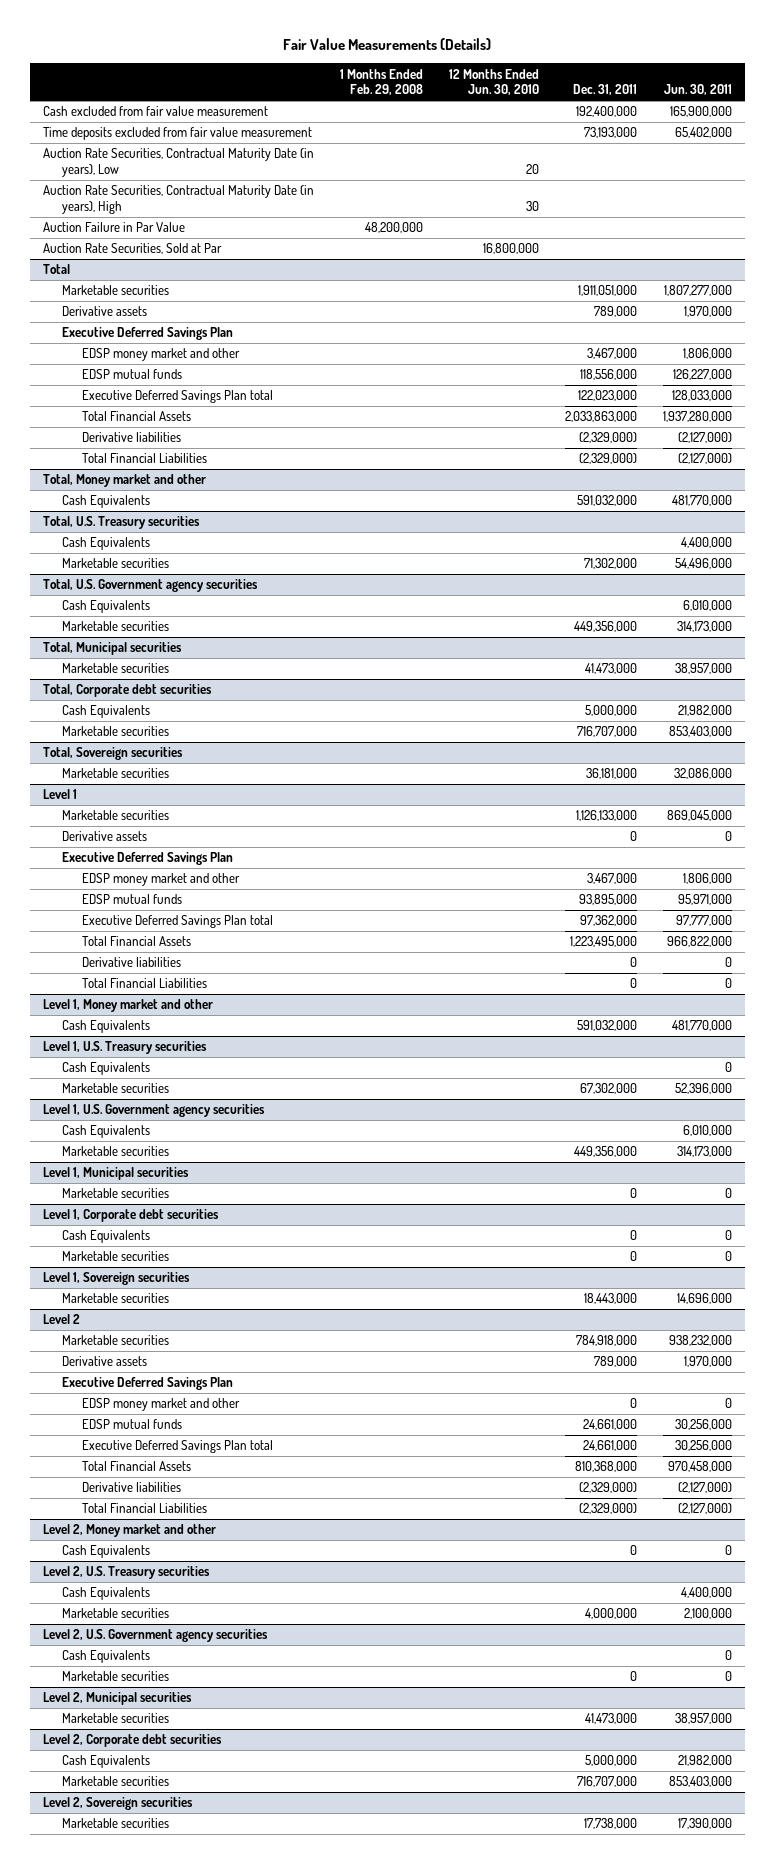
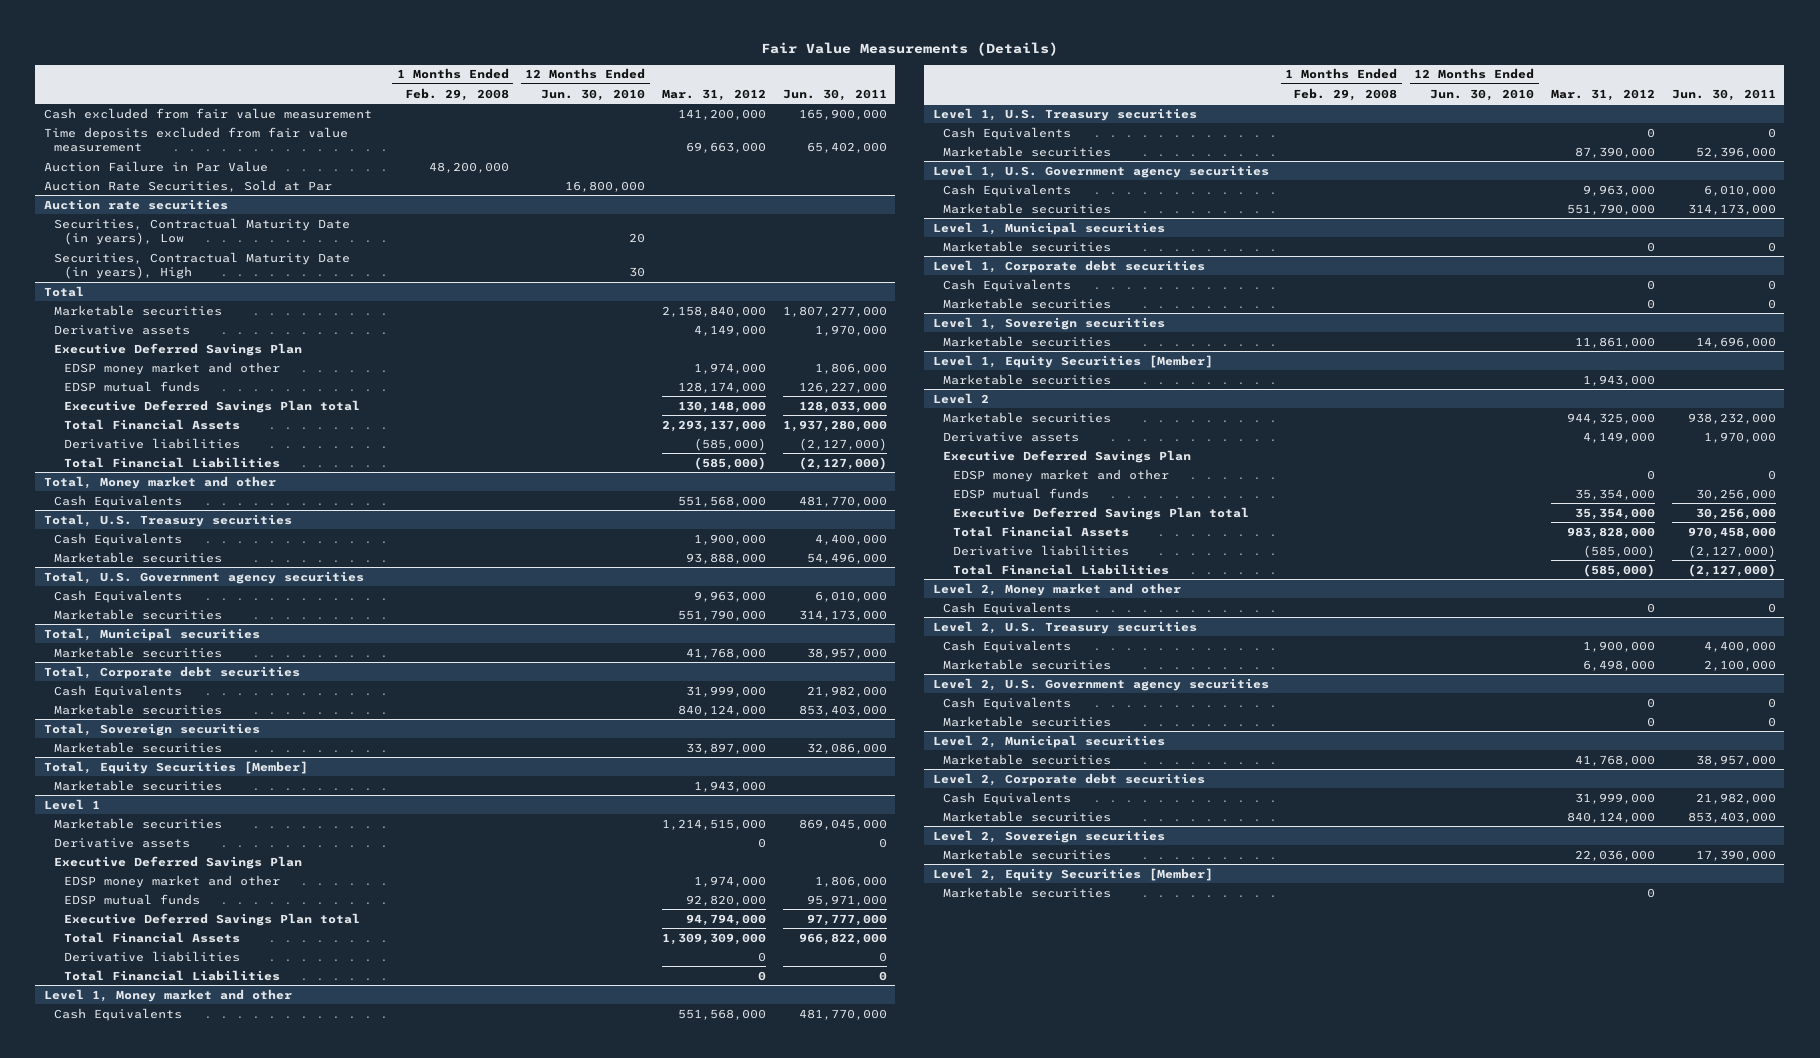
- | 1 Months Ended Feb. 29, 2008 | 12 Months Ended Jun. 30, 2010 | Dec. 31, 2011 | Jun. 30, 2011
+ | 1 Months Ended Feb. 29, 2008 | 12 Months Ended Jun. 30, 2010 | Mar. 31, 2012 | Jun. 30, 2011
- Auction Rate Securities, Contractual Maturity Date (in years), Low | | 20 | |
- Auction Rate Securities, Contractual Maturity Date (in years), High | | 30 | |
+ Auction rate securities
+ Securities, Contractual Maturity Date (in years), Low | | 20 | |
+ Securities, Contractual Maturity Date (in years), High | | 30 | |
+ Total, Equity Securities [Member]
+ Marketable securities | | | 1,943,000 |
+ Level 1, Equity Securities [Member]
+ Marketable securities | | | 1,943,000 |
+ Level 2, Equity Securities [Member]
+ Marketable securities | | | 0 |

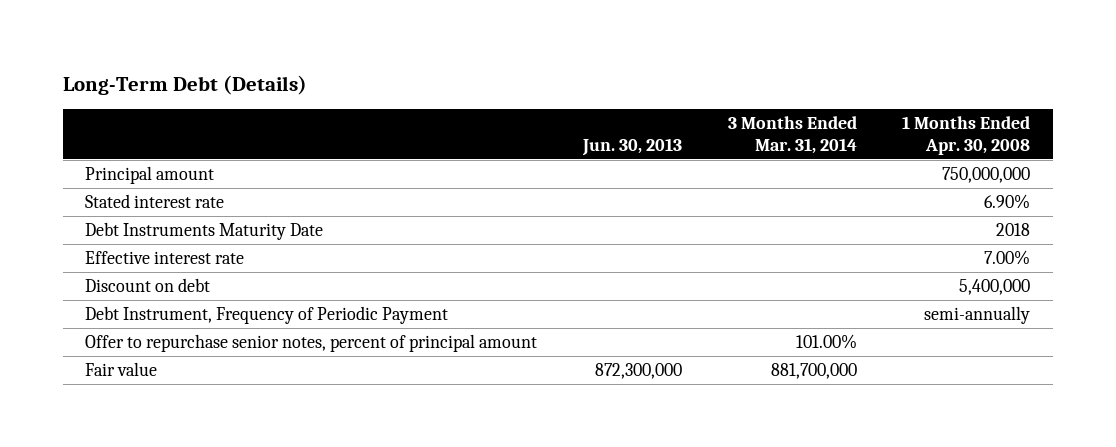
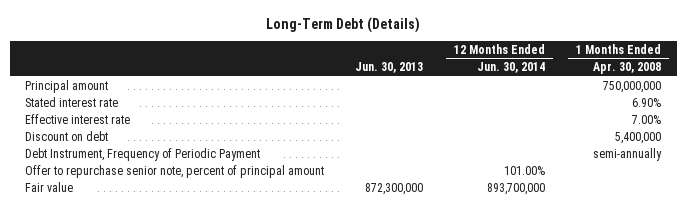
- | Jun. 30, 2013 | 3 Months Ended Mar. 31, 2014 | 1 Months Ended Apr. 30, 2008
+ | Jun. 30, 2013 | 12 Months Ended Jun. 30, 2014 | 1 Months Ended Apr. 30, 2008
- Debt Instruments Maturity Date | | | 2018
- Offer to repurchase senior notes, percent of principal amount | | 101.00% |
+ Offer to repurchase senior note, percent of principal amount | | 101.00% |

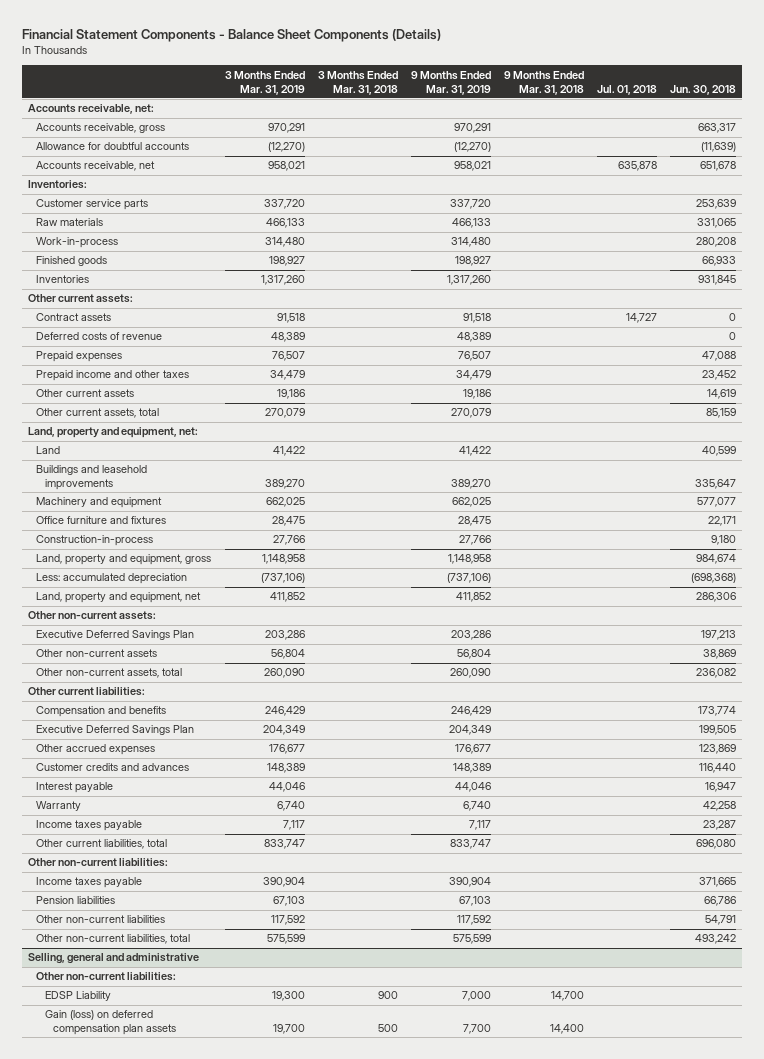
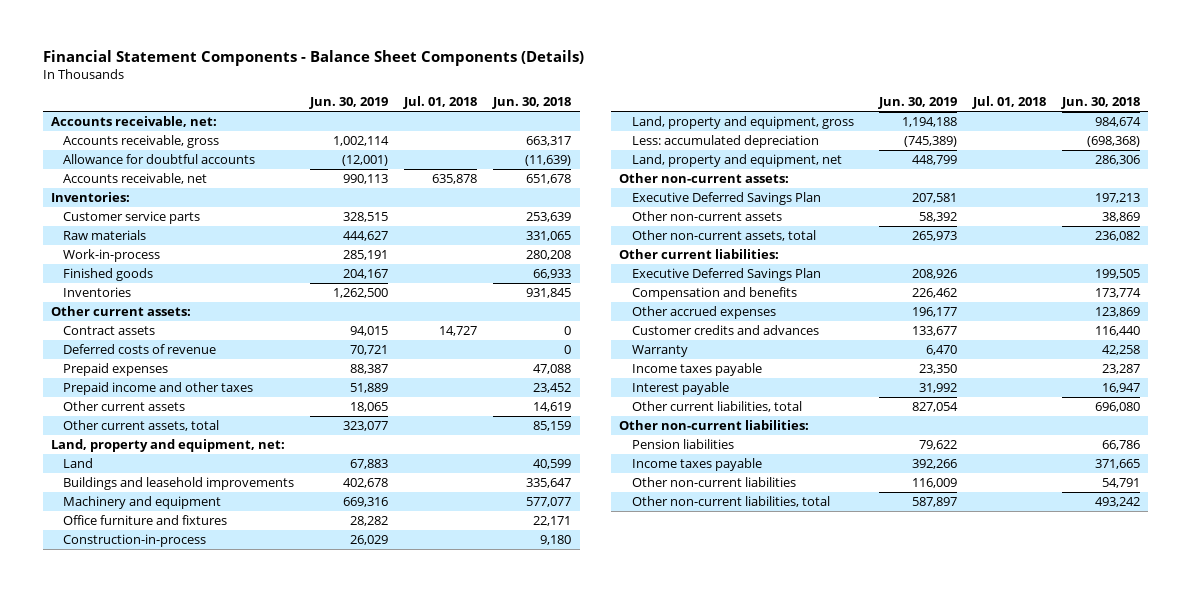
- | 3 Months Ended Mar. 31, 2019 | 3 Months Ended Mar. 31, 2018 | 9 Months Ended Mar. 31, 2019 | 9 Months Ended Mar. 31, 2018 | Jul. 01, 2018 | Jun. 30, 2018
+ | Jun. 30, 2019 | Jul. 01, 2018 | Jun. 30, 2018
moved down: Compensation and benefits | 226,462 | | 173,774
moved down: Interest payable | 31,992 | | 16,947
moved down: Income taxes payable | 392,266 | | 371,665
- Selling, general and administrative
- Other non-current liabilities:
- EDSP Liability | 19,300 | 900 | 7,000 | 14,700 | |
- Gain (loss) on deferred compensation plan assets | 19,700 | 500 | 7,700 | 14,400 | |

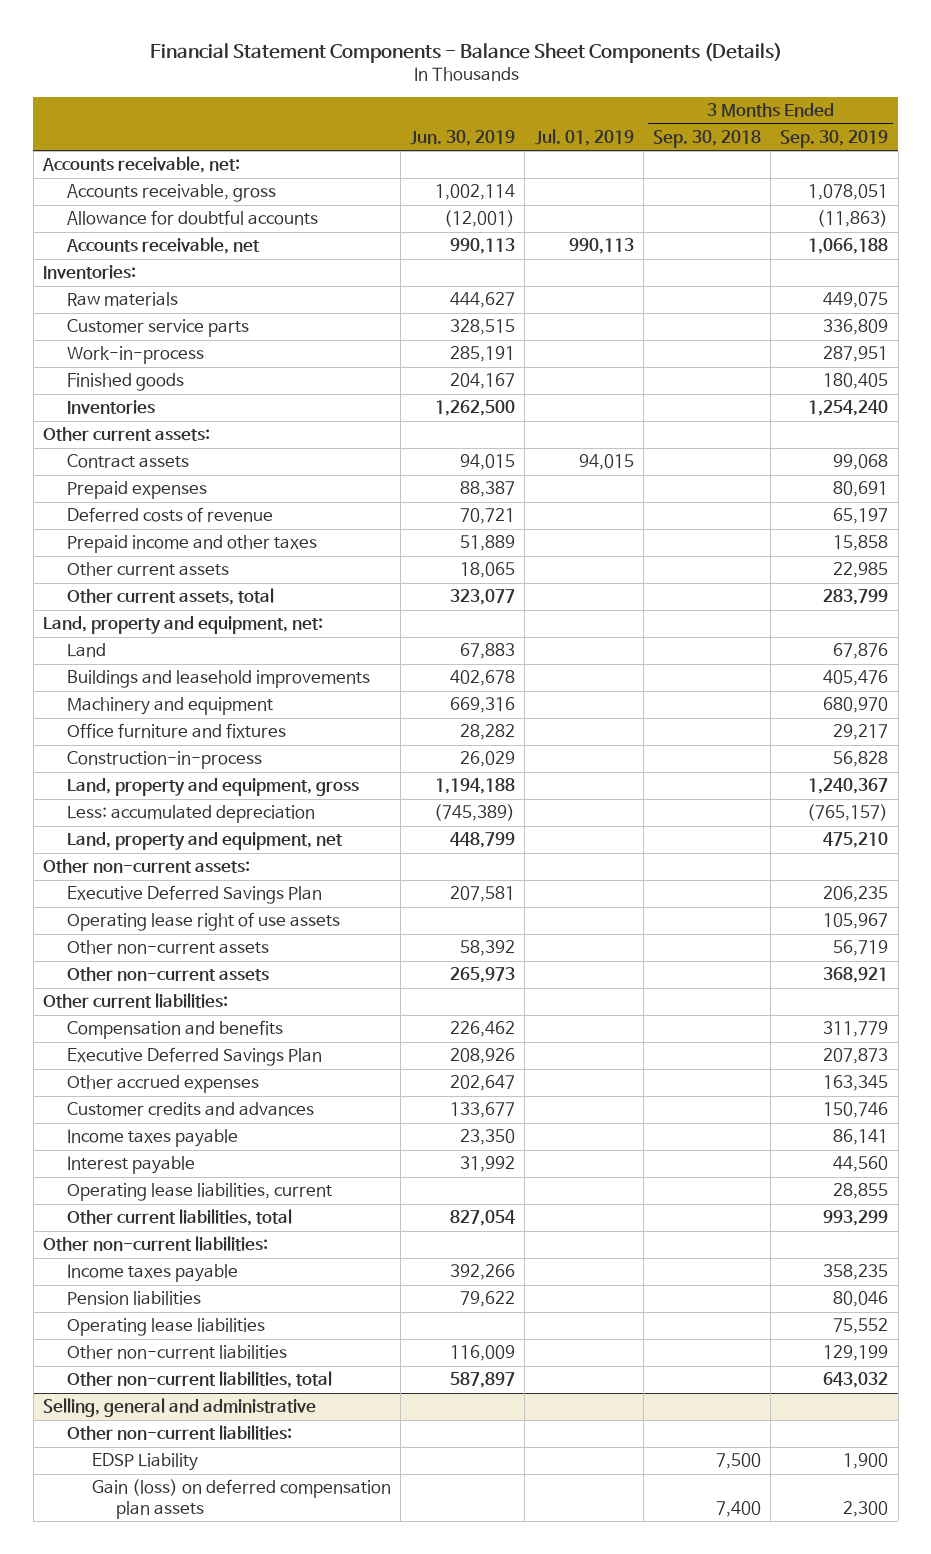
- | Jun. 30, 2019 | Jul. 01, 2018 | Jun. 30, 2018
+ | Jun. 30, 2019 | Jul. 01, 2019 | 3 Months Ended Sep. 30, 2018 | 3 Months Ended Sep. 30, 2019
moved down: Customer service parts | 328,515 | | | 336,809
moved down: Deferred costs of revenue | 70,721 | | | 65,197
+ Operating lease right of use assets | | | | 105,967
- Other non-current assets, total | 265,973 | | 236,082
+ Other non-current assets | 265,973 | | | 368,921
- Other accrued expenses | 196,177 | | 123,869
moved down: Executive Deferred Savings Plan | 208,926 | | | 207,873
+ Other accrued expenses | 202,647 | | | 163,345
- Warranty | 6,470 | | 42,258
+ Operating lease liabilities, current | | | | 28,855
moved down: Pension liabilities | 79,622 | | | 80,046
+ Operating lease liabilities | | | | 75,552
+ Selling, general and administrative
+ Other non-current liabilities:
+ EDSP Liability | | | 7,500 | 1,900
+ Gain (loss) on deferred compensation plan assets | | | 7,400 | 2,300

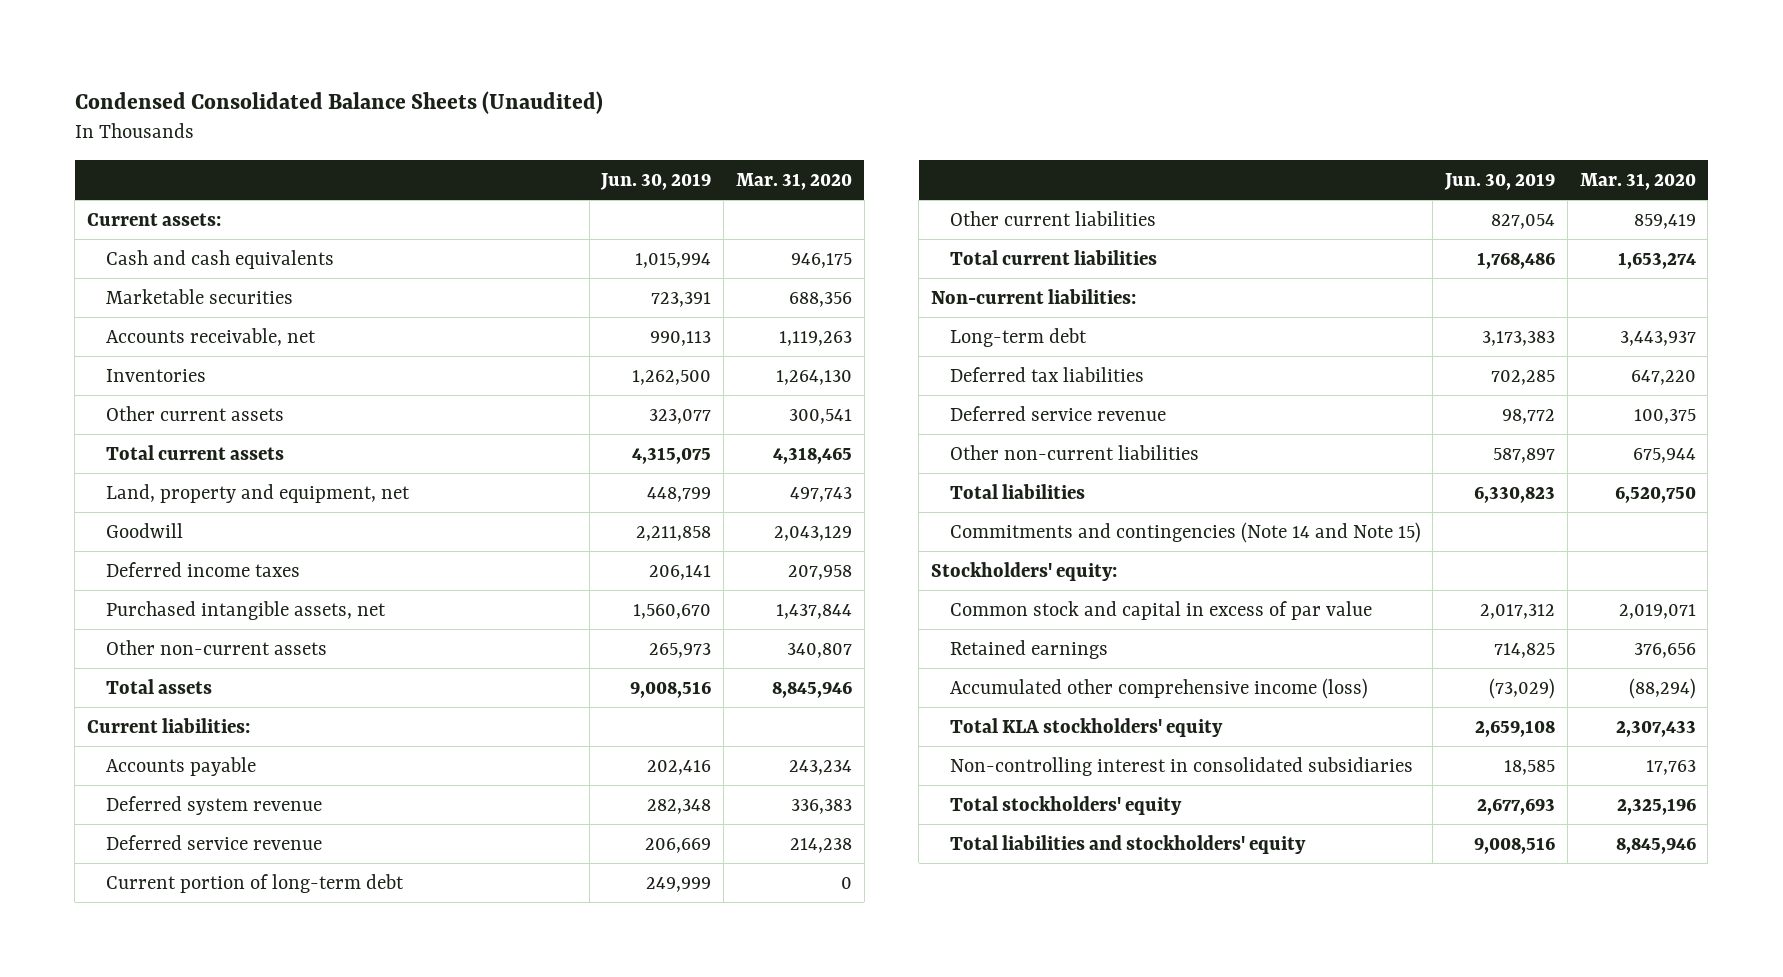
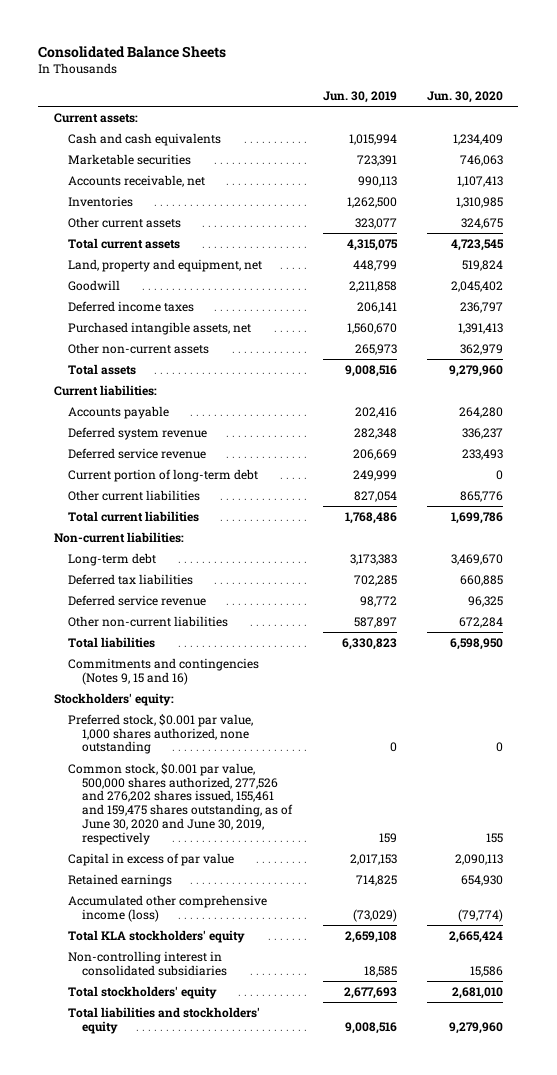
- Condensed Consolidated Balance Sheets (Unaudited)
+ Consolidated Balance Sheets
- | Jun. 30, 2019 | Mar. 31, 2020
+ | Jun. 30, 2019 | Jun. 30, 2020
- Commitments and contingencies (Note 14 and Note 15)
+ Commitments and contingencies (Notes 9, 15 and 16)
- Common stock and capital in excess of par value | 2,017,312 | 2,019,071
+ Preferred stock, $0.001 par value, 1,000 shares authorized, none outstanding | 0 | 0
+ Common stock, $0.001 par value, 500,000 shares authorized, 277,526 and 276,202 shares issued, 155,461 and 159,475 shares outstanding, as of June 30, 2020 and June 30, 2019, respectively | 159 | 155
+ Capital in excess of par value | 2,017,153 | 2,090,113

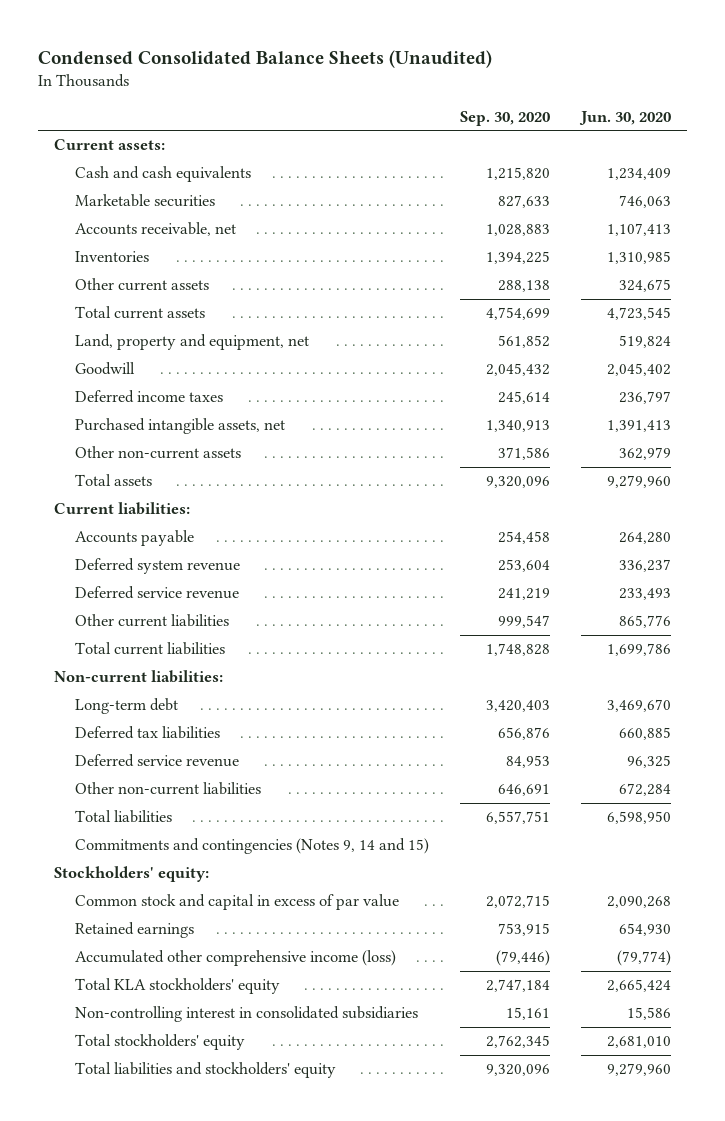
- Consolidated Balance Sheets
+ Condensed Consolidated Balance Sheets (Unaudited)
- | Jun. 30, 2019 | Jun. 30, 2020
+ | Sep. 30, 2020 | Jun. 30, 2020
- Current portion of long-term debt | 249,999 | 0
- Commitments and contingencies (Notes 9, 15 and 16)
+ Commitments and contingencies (Notes 9, 14 and 15)
- Preferred stock, $0.001 par value, 1,000 shares authorized, none outstanding | 0 | 0
- Common stock, $0.001 par value, 500,000 shares authorized, 277,526 and 276,202 shares issued, 155,461 and 159,475 shares outstanding, as of June 30, 2020 and June 30, 2019, respectively | 159 | 155
- Capital in excess of par value | 2,017,153 | 2,090,113
+ Common stock and capital in excess of par value | 2,072,715 | 2,090,268

